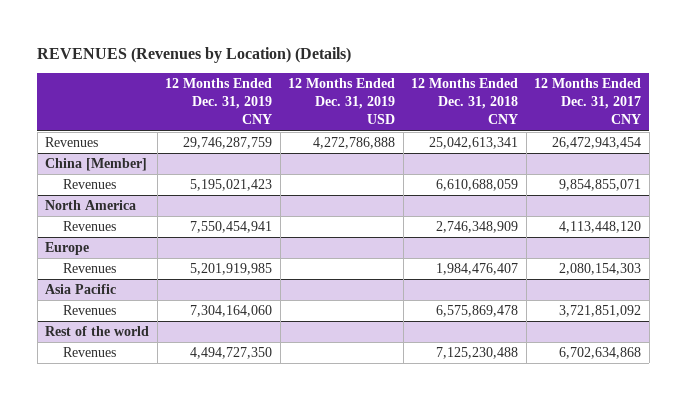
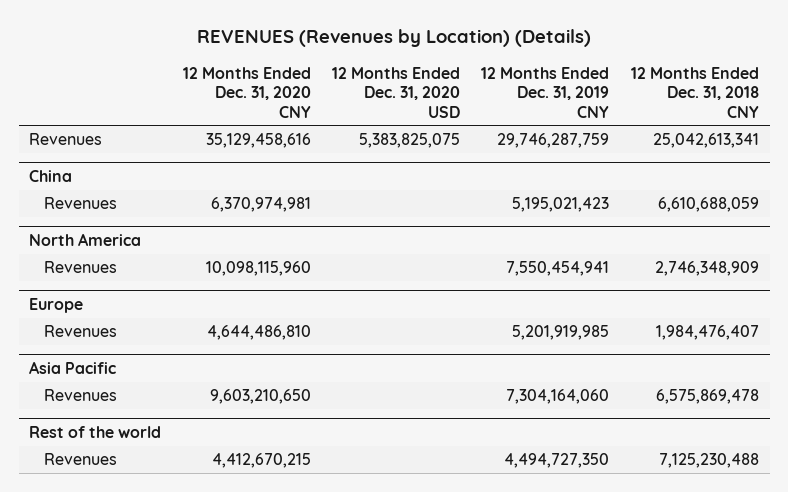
- | 12 Months Ended Dec. 31, 2019 CNY | 12 Months Ended Dec. 31, 2019 USD | 12 Months Ended Dec. 31, 2018 CNY | 12 Months Ended Dec. 31, 2017 CNY
+ | 12 Months Ended Dec. 31, 2020 CNY | 12 Months Ended Dec. 31, 2020 USD | 12 Months Ended Dec. 31, 2019 CNY | 12 Months Ended Dec. 31, 2018 CNY
- China [Member]
+ China

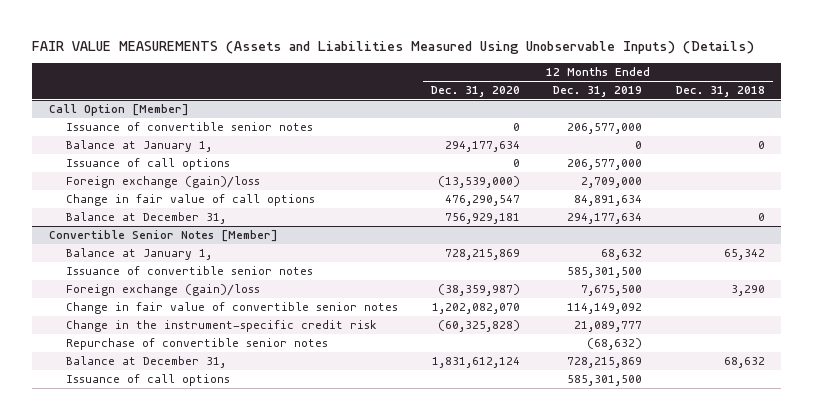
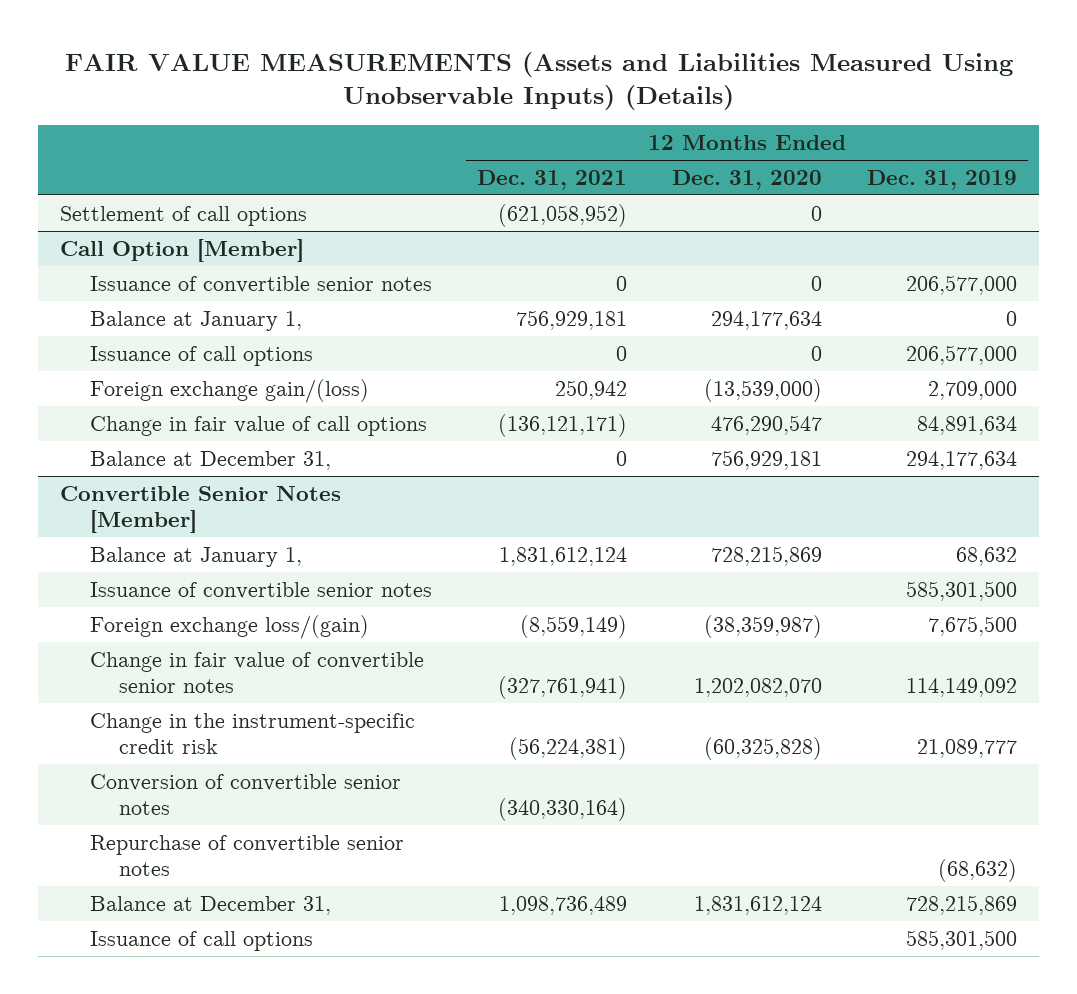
- | 12 Months Ended Dec. 31, 2020 | 12 Months Ended Dec. 31, 2019 | 12 Months Ended Dec. 31, 2018
+ | 12 Months Ended Dec. 31, 2021 | 12 Months Ended Dec. 31, 2020 | 12 Months Ended Dec. 31, 2019
+ Settlement of call options | (621,058,952) | 0 |
@ Call Option [Member]
- Foreign exchange (gain)/loss | (13,539,000) | 2,709,000 |
+ Foreign exchange gain/(loss) | 250,942 | (13,539,000) | 2,709,000
@ Convertible Senior Notes [Member]
- Foreign exchange (gain)/loss | (38,359,987) | 7,675,500 | 3,290
+ Foreign exchange loss/(gain) | (8,559,149) | (38,359,987) | 7,675,500
+ Conversion of convertible senior notes | (340,330,164) | |

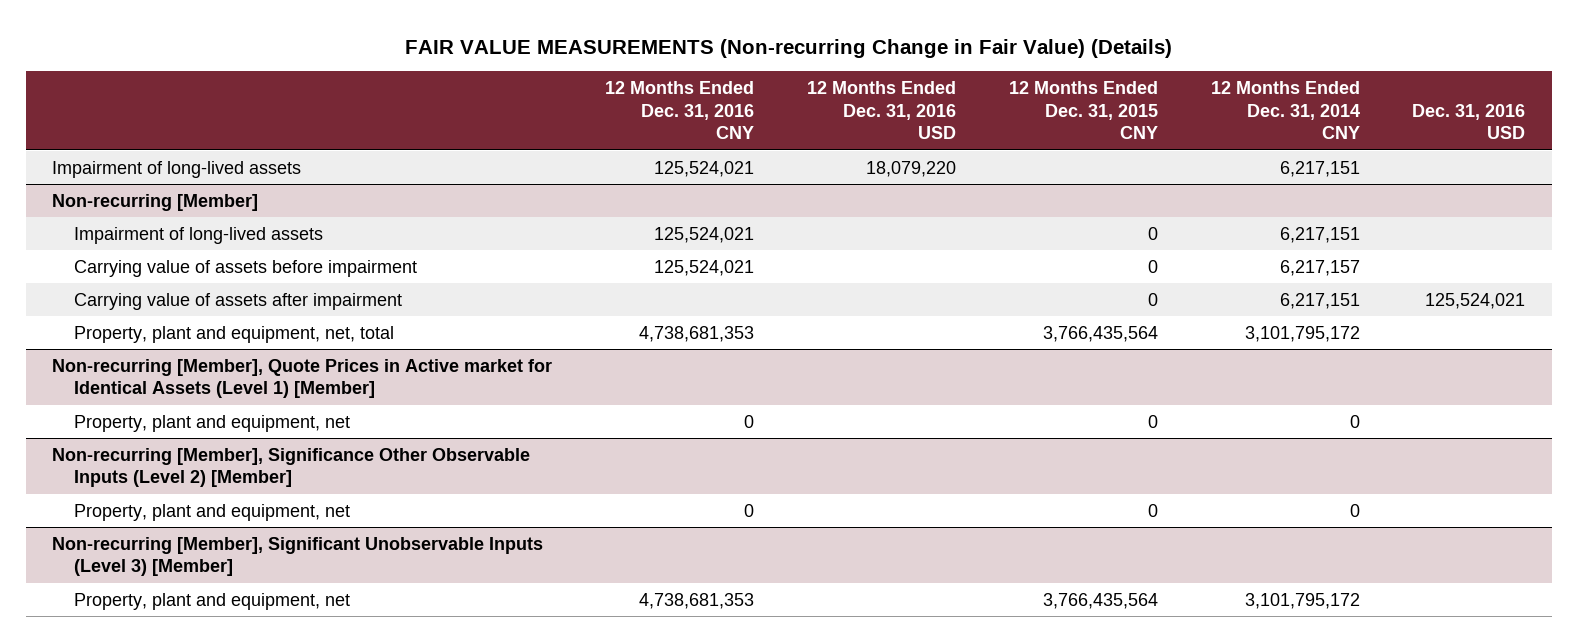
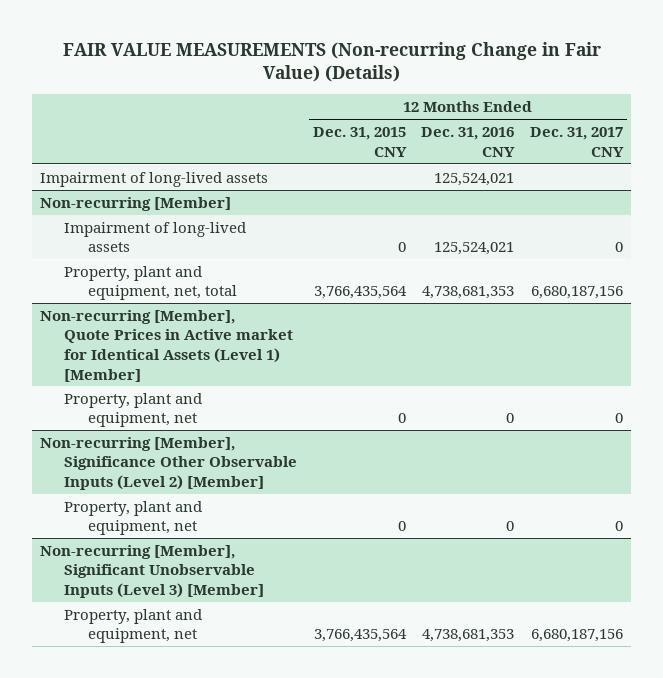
- | 12 Months Ended Dec. 31, 2016 CNY | 12 Months Ended Dec. 31, 2016 USD | 12 Months Ended Dec. 31, 2015 CNY | 12 Months Ended Dec. 31, 2014 CNY | Dec. 31, 2016 USD
+ | 12 Months Ended Dec. 31, 2015 CNY | 12 Months Ended Dec. 31, 2016 CNY | 12 Months Ended Dec. 31, 2017 CNY
@ Non-recurring [Member]
- Carrying value of assets before impairment | 125,524,021 | | 0 | 6,217,157 |
- Carrying value of assets after impairment | | | 0 | 6,217,151 | 125,524,021

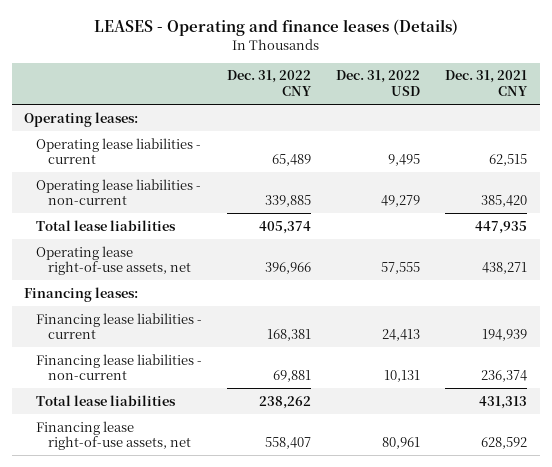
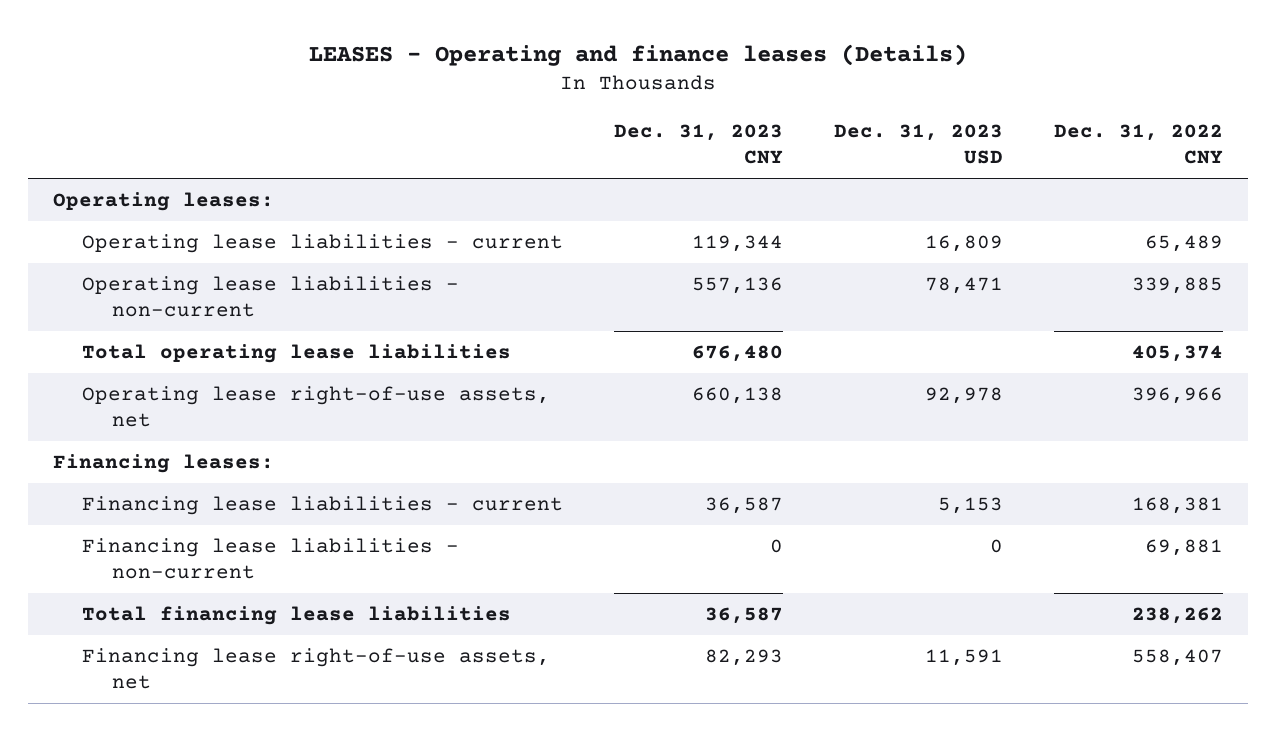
- | Dec. 31, 2022 CNY | Dec. 31, 2022 USD | Dec. 31, 2021 CNY
+ | Dec. 31, 2023 CNY | Dec. 31, 2023 USD | Dec. 31, 2022 CNY
- Total lease liabilities | 405,374 | | 447,935
+ Total operating lease liabilities | 676,480 | | 405,374
- Total lease liabilities | 238,262 | | 431,313
+ Total financing lease liabilities | 36,587 | | 238,262

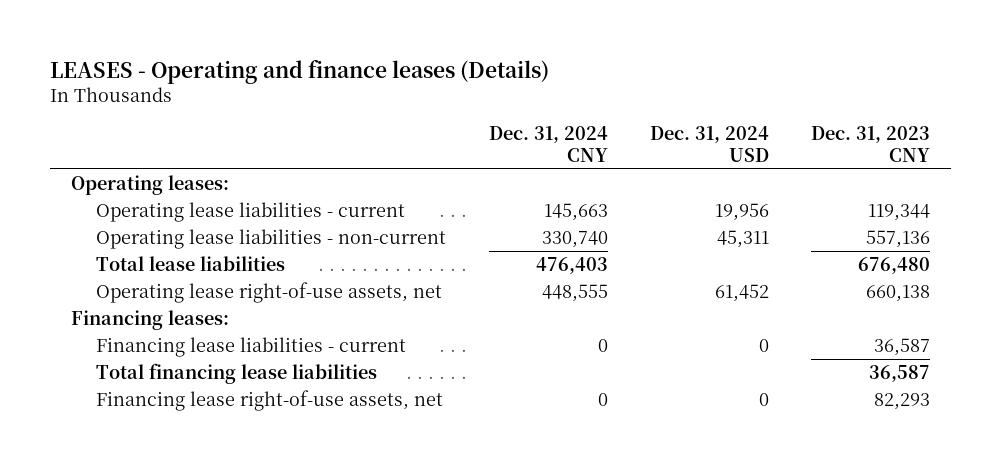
- | Dec. 31, 2023 CNY | Dec. 31, 2023 USD | Dec. 31, 2022 CNY
+ | Dec. 31, 2024 CNY | Dec. 31, 2024 USD | Dec. 31, 2023 CNY
- Total operating lease liabilities | 676,480 | | 405,374
+ Total lease liabilities | 476,403 | | 676,480
- Financing lease liabilities - non-current | 0 | 0 | 69,881

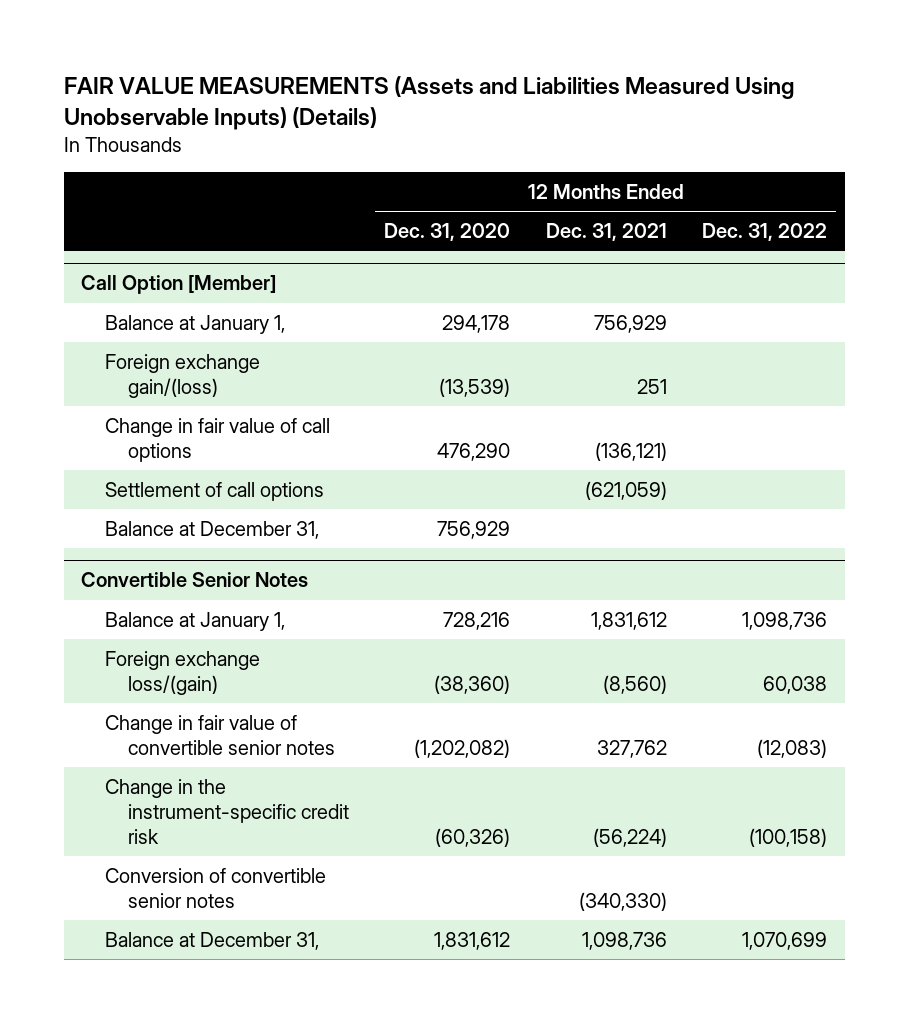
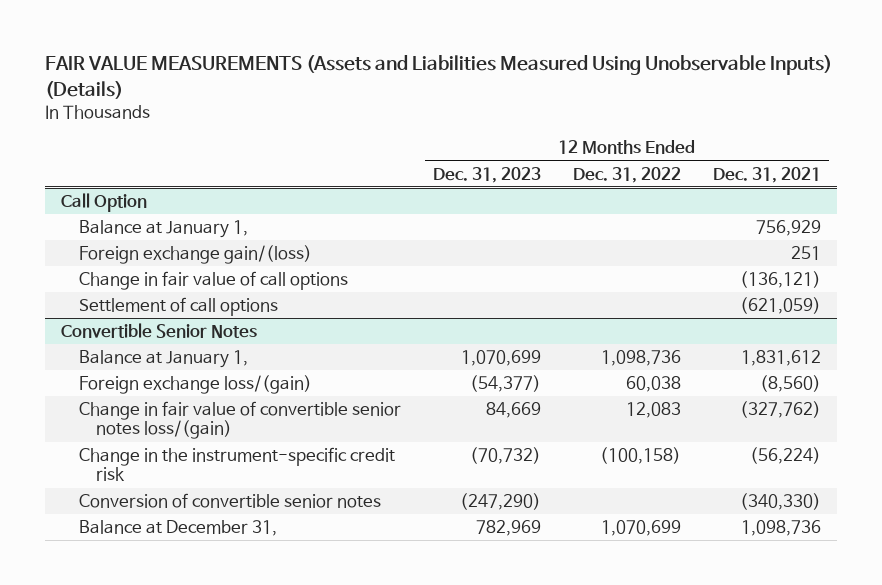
- | 12 Months Ended Dec. 31, 2020 | 12 Months Ended Dec. 31, 2021 | 12 Months Ended Dec. 31, 2022
+ | 12 Months Ended Dec. 31, 2023 | 12 Months Ended Dec. 31, 2022 | 12 Months Ended Dec. 31, 2021
- Call Option [Member]
+ Call Option
- Balance at December 31, | 756,929 | |
@ Convertible Senior Notes
- Change in fair value of convertible senior notes | (1,202,082) | 327,762 | (12,083)
+ Change in fair value of convertible senior notes loss/(gain) | 84,669 | 12,083 | (327,762)

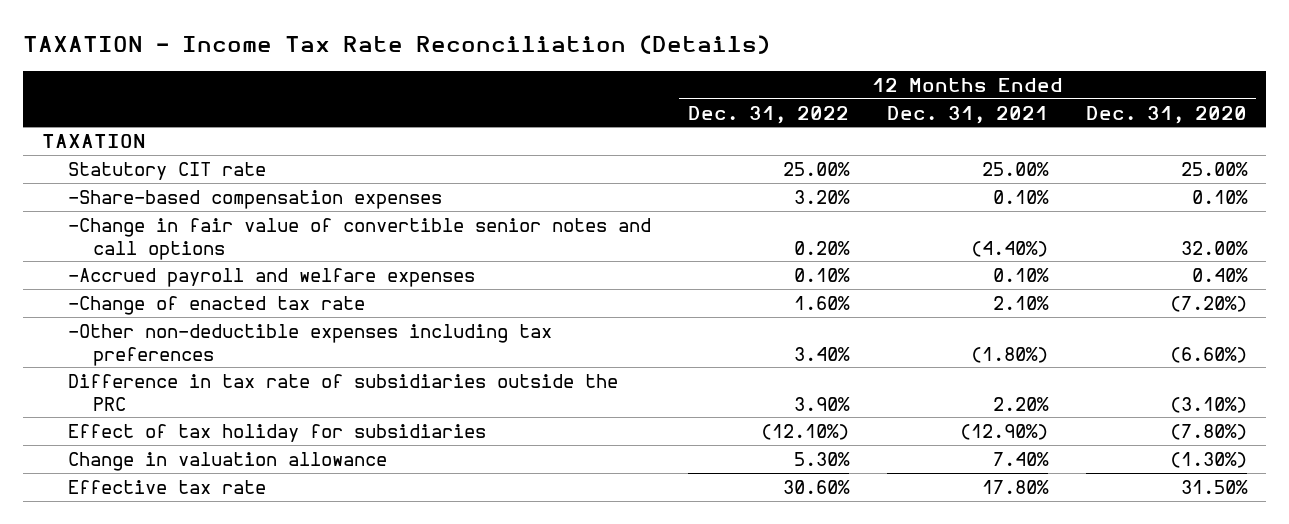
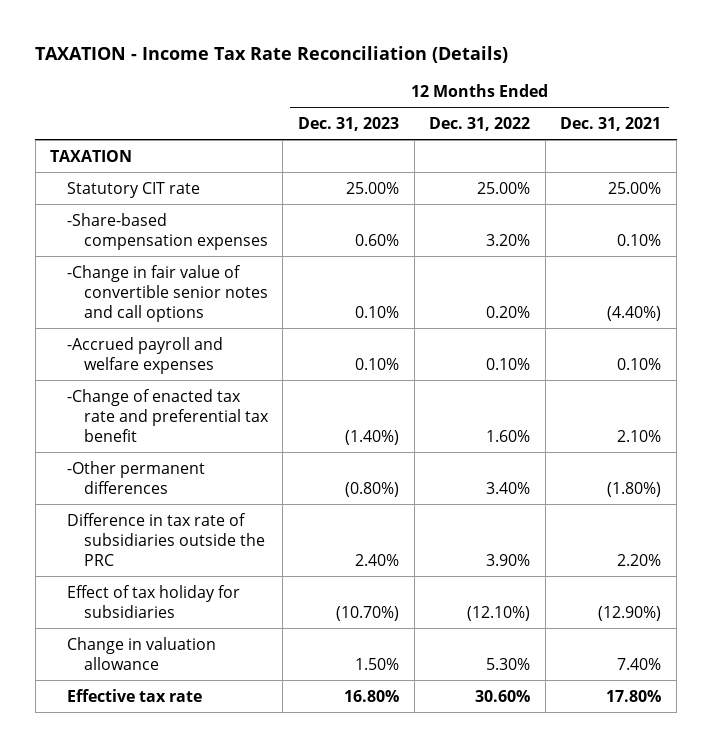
- | 12 Months Ended Dec. 31, 2022 | 12 Months Ended Dec. 31, 2021 | 12 Months Ended Dec. 31, 2020
+ | 12 Months Ended Dec. 31, 2023 | 12 Months Ended Dec. 31, 2022 | 12 Months Ended Dec. 31, 2021
- -Change of enacted tax rate | 1.60% | 2.10% | (7.20%)
- -Other non-deductible expenses including tax preferences | 3.40% | (1.80%) | (6.60%)
+ -Change of enacted tax rate and preferential tax benefit | (1.40%) | 1.60% | 2.10%
+ -Other permanent differences | (0.80%) | 3.40% | (1.80%)

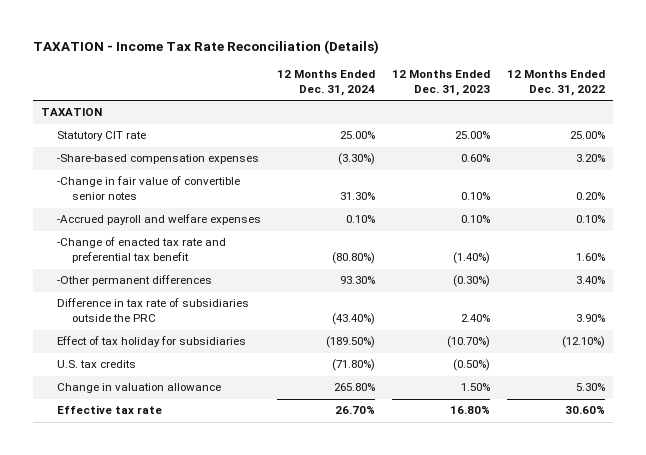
- | 12 Months Ended Dec. 31, 2023 | 12 Months Ended Dec. 31, 2022 | 12 Months Ended Dec. 31, 2021
+ | 12 Months Ended Dec. 31, 2024 | 12 Months Ended Dec. 31, 2023 | 12 Months Ended Dec. 31, 2022
- -Change in fair value of convertible senior notes and call options | 0.10% | 0.20% | (4.40%)
+ -Change in fair value of convertible senior notes | 31.30% | 0.10% | 0.20%
- -Other permanent differences | (0.80%) | 3.40% | (1.80%)
+ -Other permanent differences | 93.30% | (0.30%) | 3.40%
+ U.S. tax credits | (71.80%) | (0.50%) |

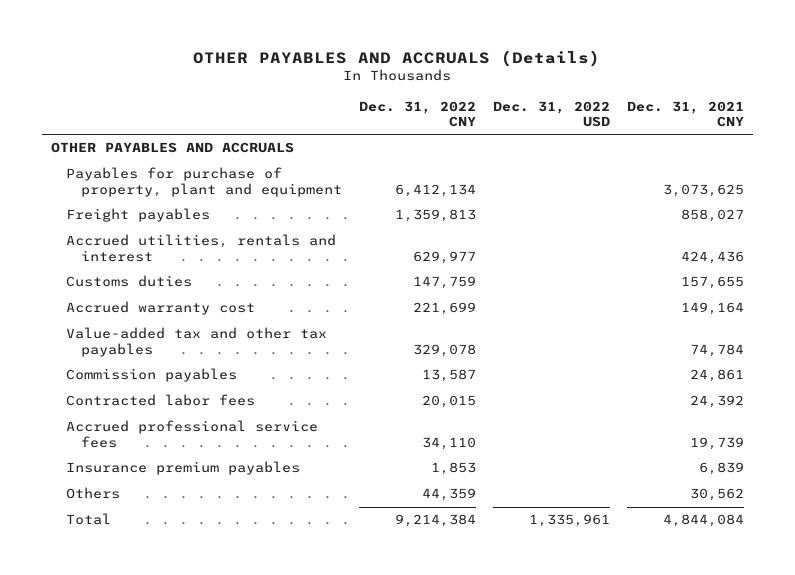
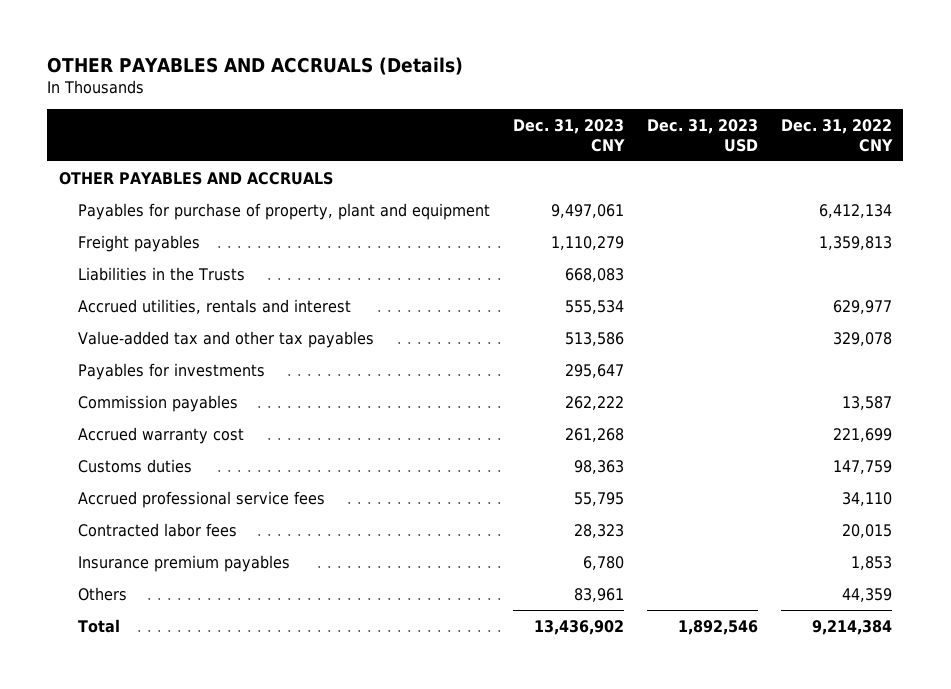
- | Dec. 31, 2022 CNY | Dec. 31, 2022 USD | Dec. 31, 2021 CNY
+ | Dec. 31, 2023 CNY | Dec. 31, 2023 USD | Dec. 31, 2022 CNY
+ Liabilities in the Trusts | 668,083 | |
+ Payables for investments | 295,647 | |
moved down: Accrued warranty cost | 261,268 | | 221,699
moved down: Customs duties | 98,363 | | 147,759
moved down: Contracted labor fees | 28,323 | | 20,015

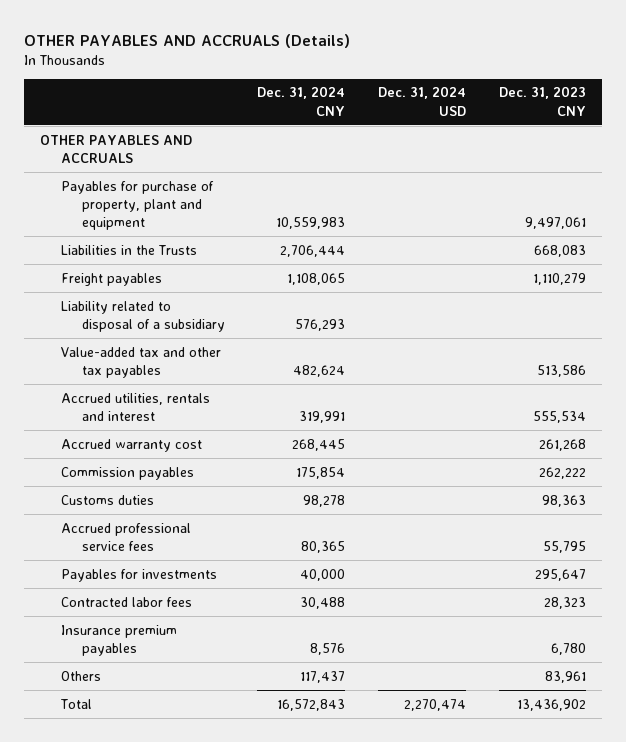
- | Dec. 31, 2023 CNY | Dec. 31, 2023 USD | Dec. 31, 2022 CNY
+ | Dec. 31, 2024 CNY | Dec. 31, 2024 USD | Dec. 31, 2023 CNY
moved down: Freight payables | 1,108,065 | | 1,110,279
+ Liability related to disposal of a subsidiary | 576,293 | |
moved down: Accrued utilities, rentals and interest | 319,991 | | 555,534
moved down: Commission payables | 175,854 | | 262,222
moved down: Payables for investments | 40,000 | | 295,647

